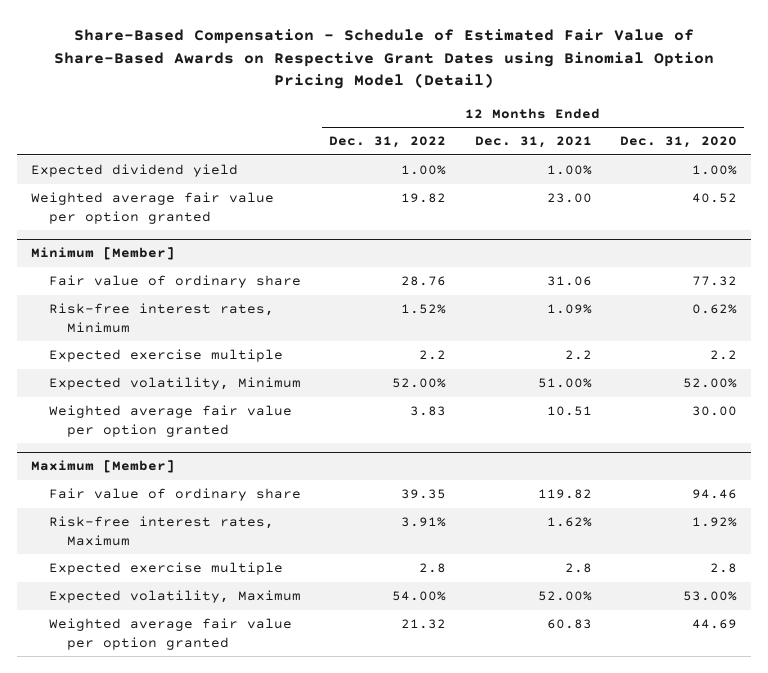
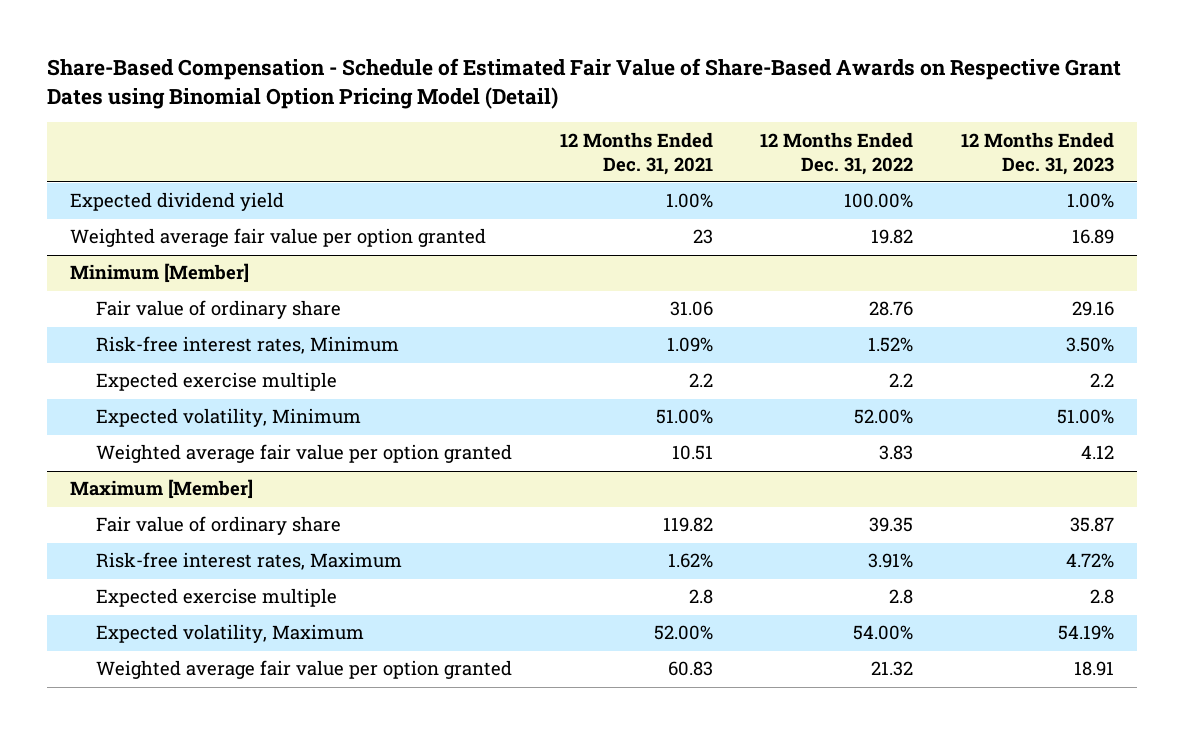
- | 12 Months Ended Dec. 31, 2022 | 12 Months Ended Dec. 31, 2021 | 12 Months Ended Dec. 31, 2020
+ | 12 Months Ended Dec. 31, 2021 | 12 Months Ended Dec. 31, 2022 | 12 Months Ended Dec. 31, 2023
- Expected dividend yield | 1.00% | 1.00% | 1.00%
- Weighted average fair value per option granted | 19.82 | 23.00 | 40.52
+ Expected dividend yield | 1.00% | 100.00% | 1.00%
+ Weighted average fair value per option granted | 23 | 19.82 | 16.89

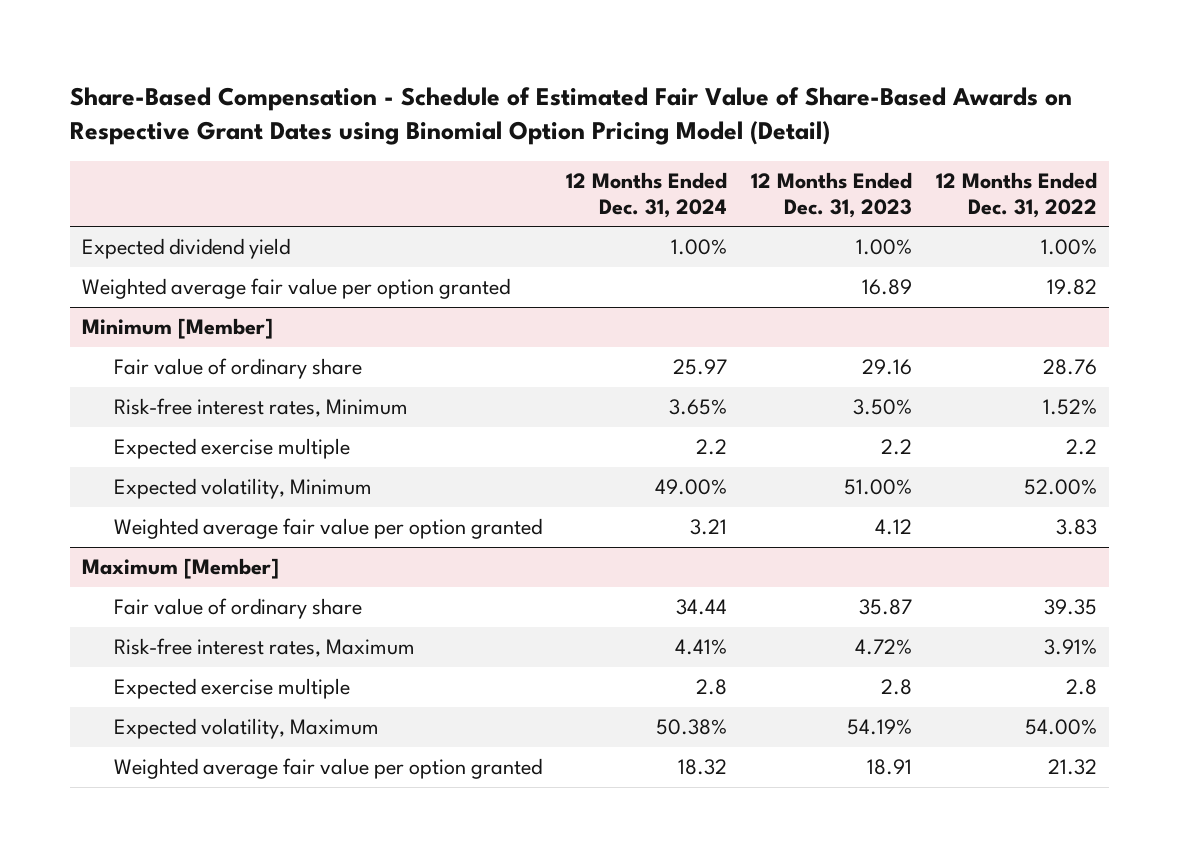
- | 12 Months Ended Dec. 31, 2021 | 12 Months Ended Dec. 31, 2022 | 12 Months Ended Dec. 31, 2023
+ | 12 Months Ended Dec. 31, 2024 | 12 Months Ended Dec. 31, 2023 | 12 Months Ended Dec. 31, 2022
- Expected dividend yield | 1.00% | 100.00% | 1.00%
+ Expected dividend yield | 1.00% | 1.00% | 1.00%

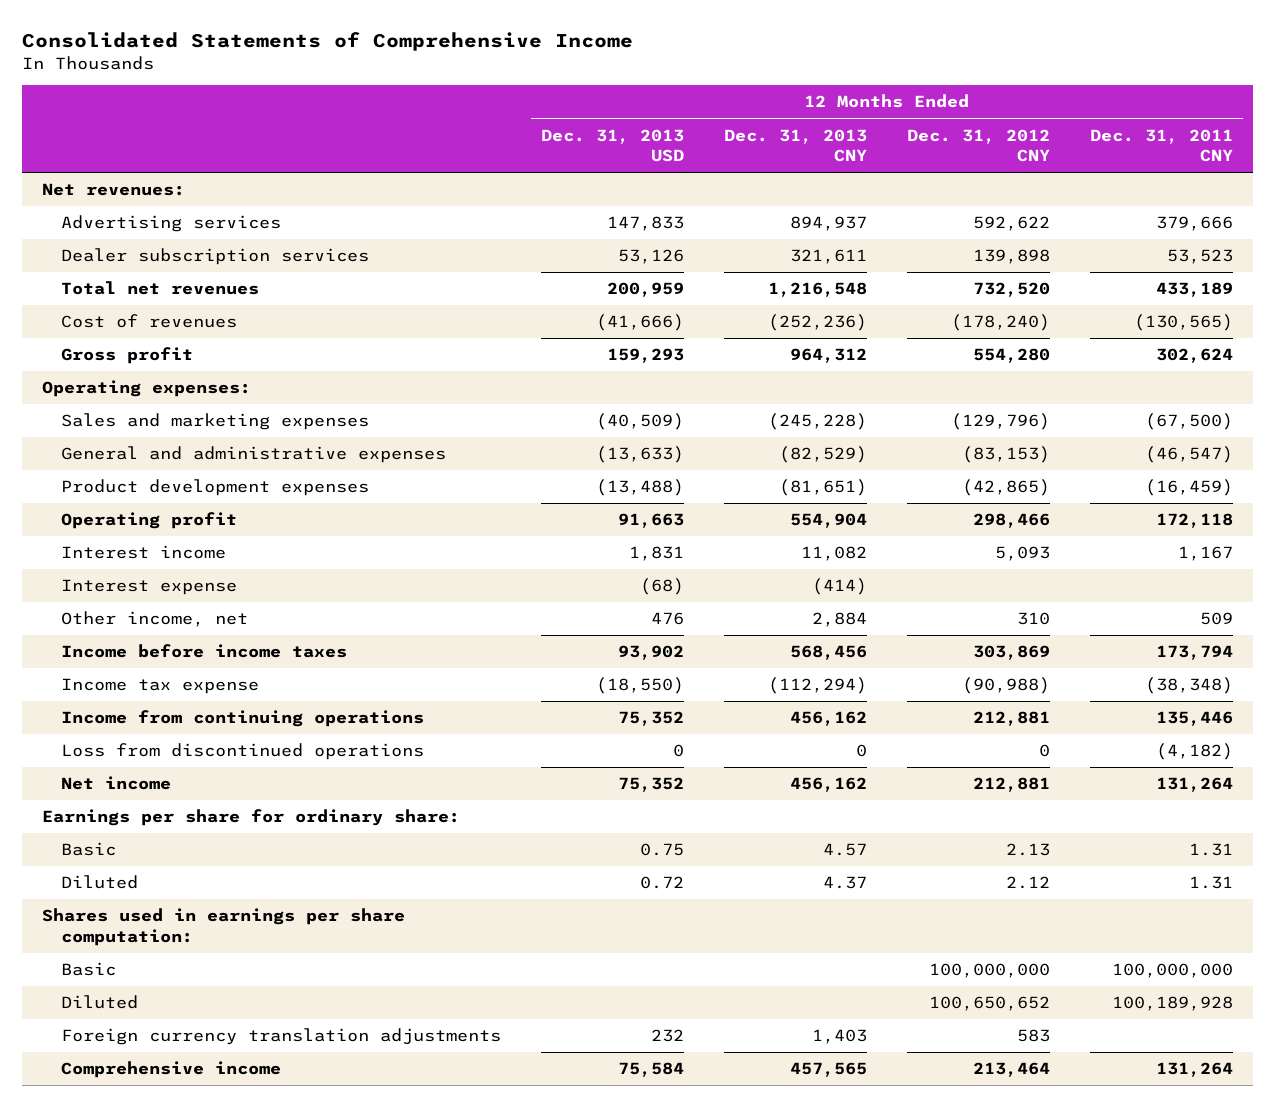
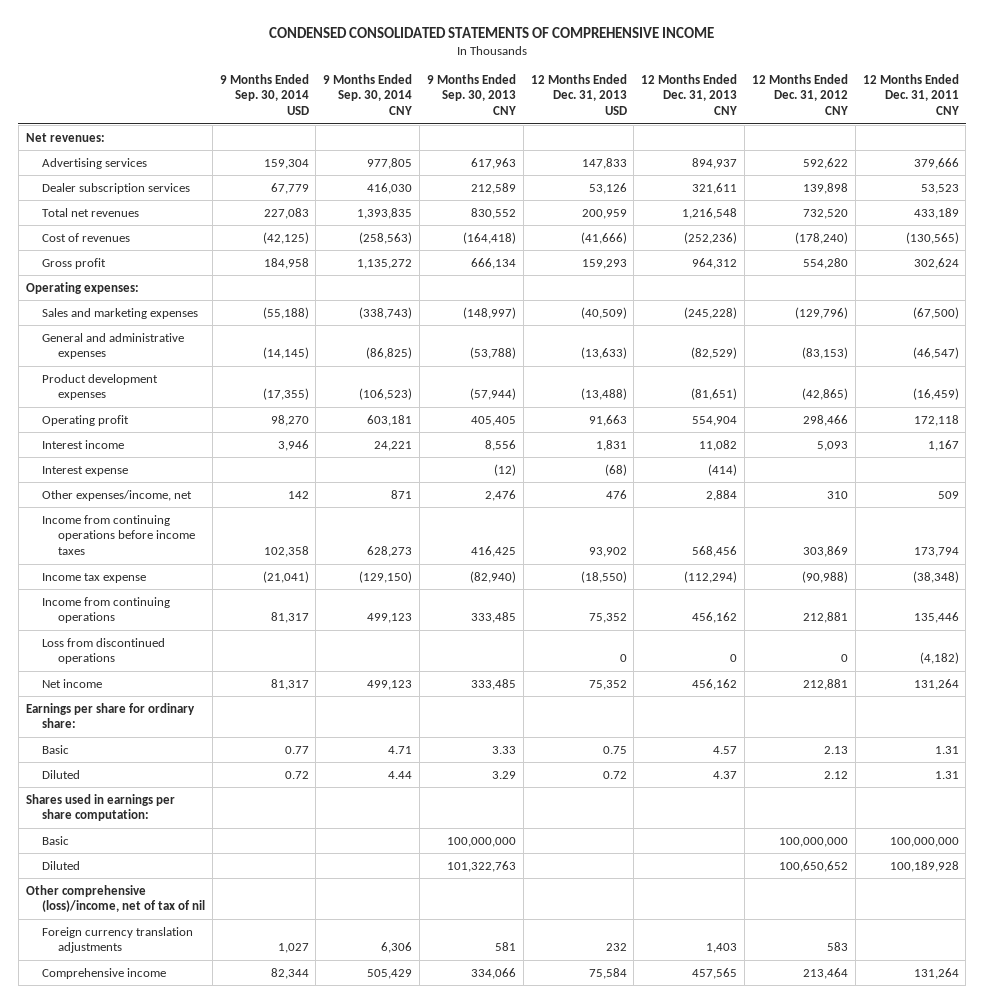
- Consolidated Statements of Comprehensive Income
+ CONDENSED CONSOLIDATED STATEMENTS OF COMPREHENSIVE INCOME
- | 12 Months Ended Dec. 31, 2013 USD | 12 Months Ended Dec. 31, 2013 CNY | 12 Months Ended Dec. 31, 2012 CNY | 12 Months Ended Dec. 31, 2011 CNY
+ | 9 Months Ended Sep. 30, 2014 USD | 9 Months Ended Sep. 30, 2014 CNY | 9 Months Ended Sep. 30, 2013 CNY | 12 Months Ended Dec. 31, 2013 USD | 12 Months Ended Dec. 31, 2013 CNY | 12 Months Ended Dec. 31, 2012 CNY | 12 Months Ended Dec. 31, 2011 CNY
- Other income, net | 476 | 2,884 | 310 | 509
- Income before income taxes | 93,902 | 568,456 | 303,869 | 173,794
+ Other expenses/income, net | 142 | 871 | 2,476 | 476 | 2,884 | 310 | 509
+ Income from continuing operations before income taxes | 102,358 | 628,273 | 416,425 | 93,902 | 568,456 | 303,869 | 173,794
+ Other comprehensive (loss)/income, net of tax of nil

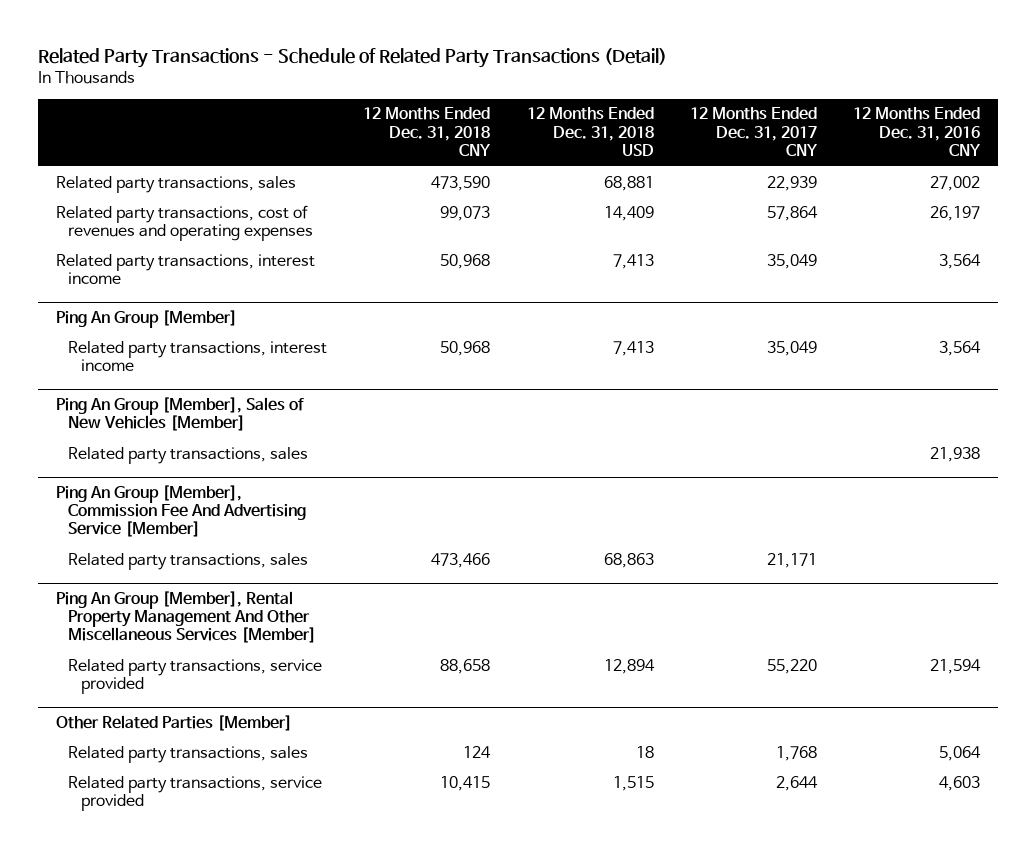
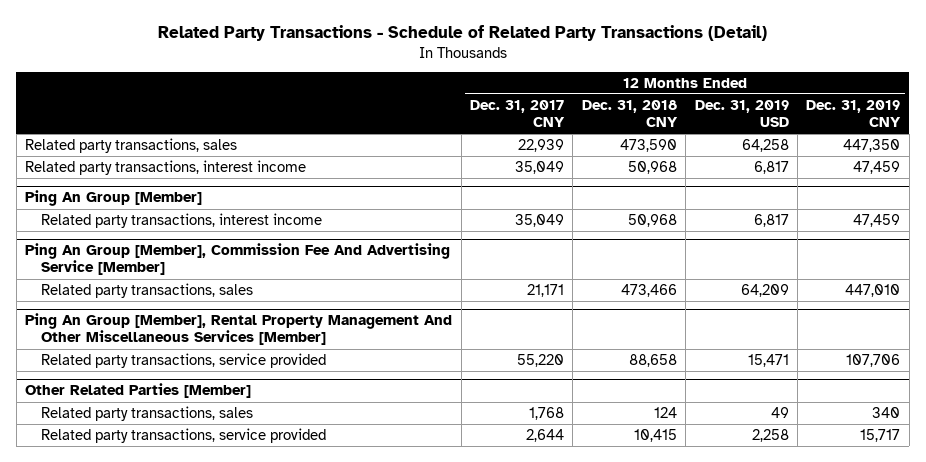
- | 12 Months Ended Dec. 31, 2018 CNY | 12 Months Ended Dec. 31, 2018 USD | 12 Months Ended Dec. 31, 2017 CNY | 12 Months Ended Dec. 31, 2016 CNY
+ | 12 Months Ended Dec. 31, 2017 CNY | 12 Months Ended Dec. 31, 2018 CNY | 12 Months Ended Dec. 31, 2019 USD | 12 Months Ended Dec. 31, 2019 CNY
- Related party transactions, cost of revenues and operating expenses | 99,073 | 14,409 | 57,864 | 26,197
- Ping An Group [Member], Sales of New Vehicles [Member]
- Related party transactions, sales | | | | 21,938

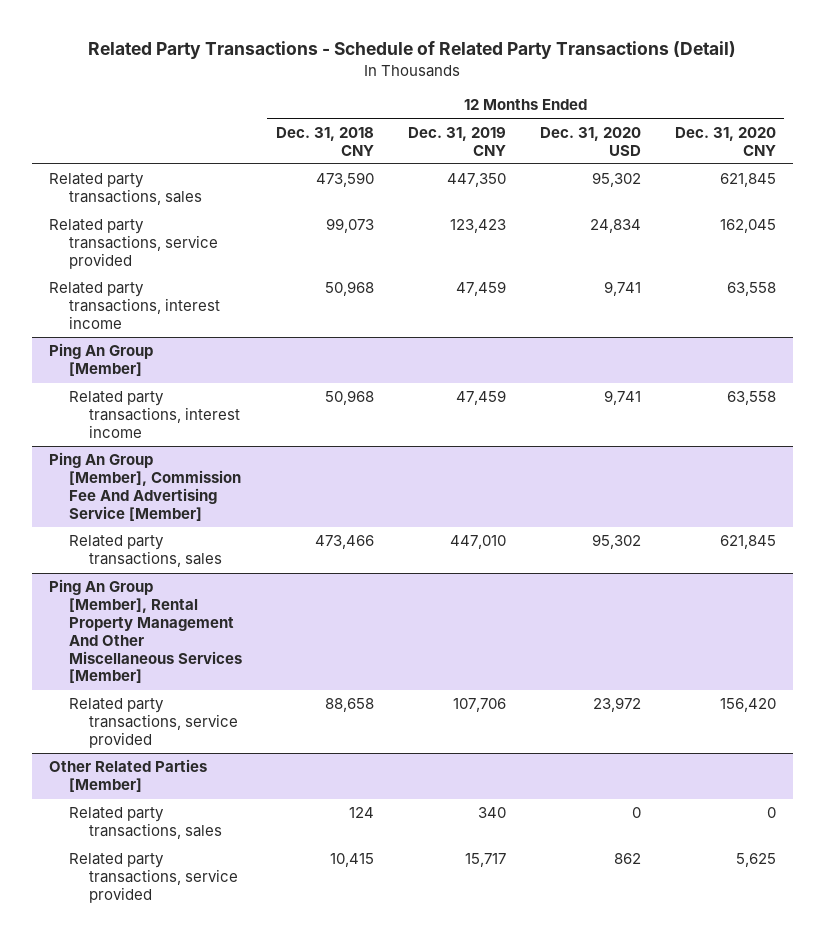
- | 12 Months Ended Dec. 31, 2017 CNY | 12 Months Ended Dec. 31, 2018 CNY | 12 Months Ended Dec. 31, 2019 USD | 12 Months Ended Dec. 31, 2019 CNY
+ | 12 Months Ended Dec. 31, 2018 CNY | 12 Months Ended Dec. 31, 2019 CNY | 12 Months Ended Dec. 31, 2020 USD | 12 Months Ended Dec. 31, 2020 CNY
+ Related party transactions, service provided | 99,073 | 123,423 | 24,834 | 162,045

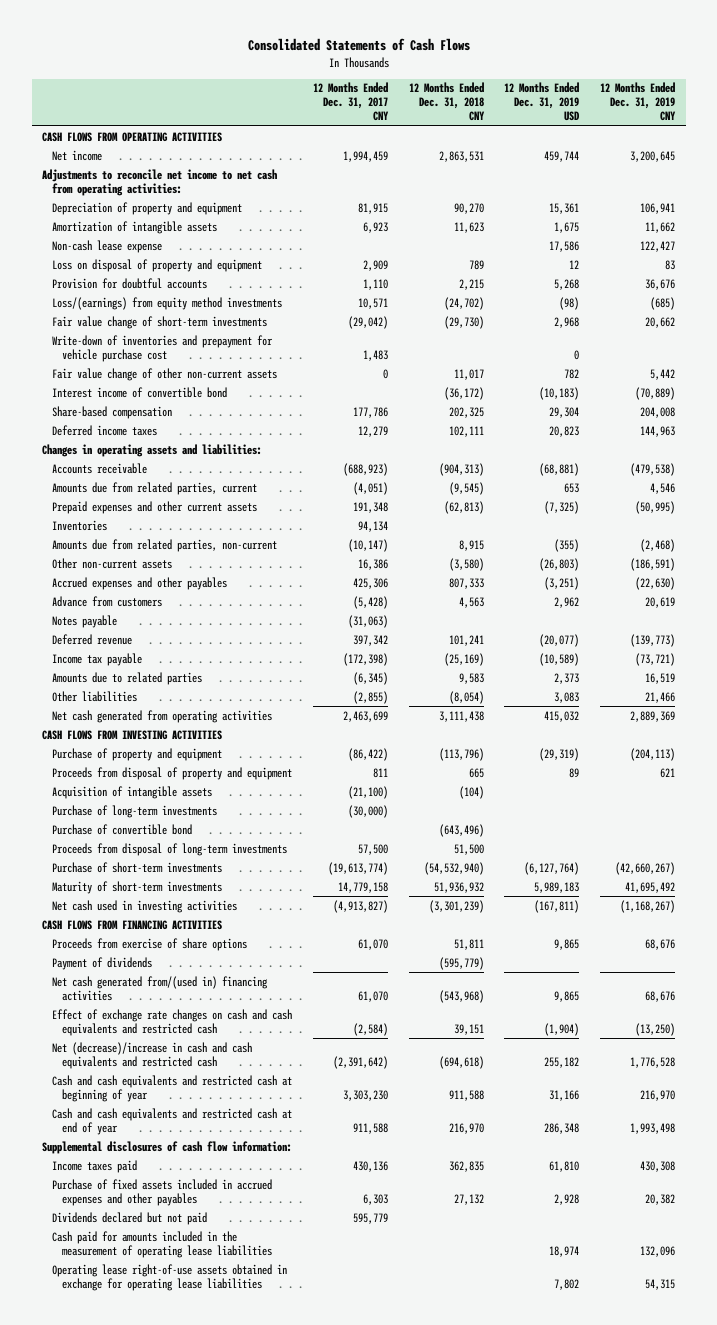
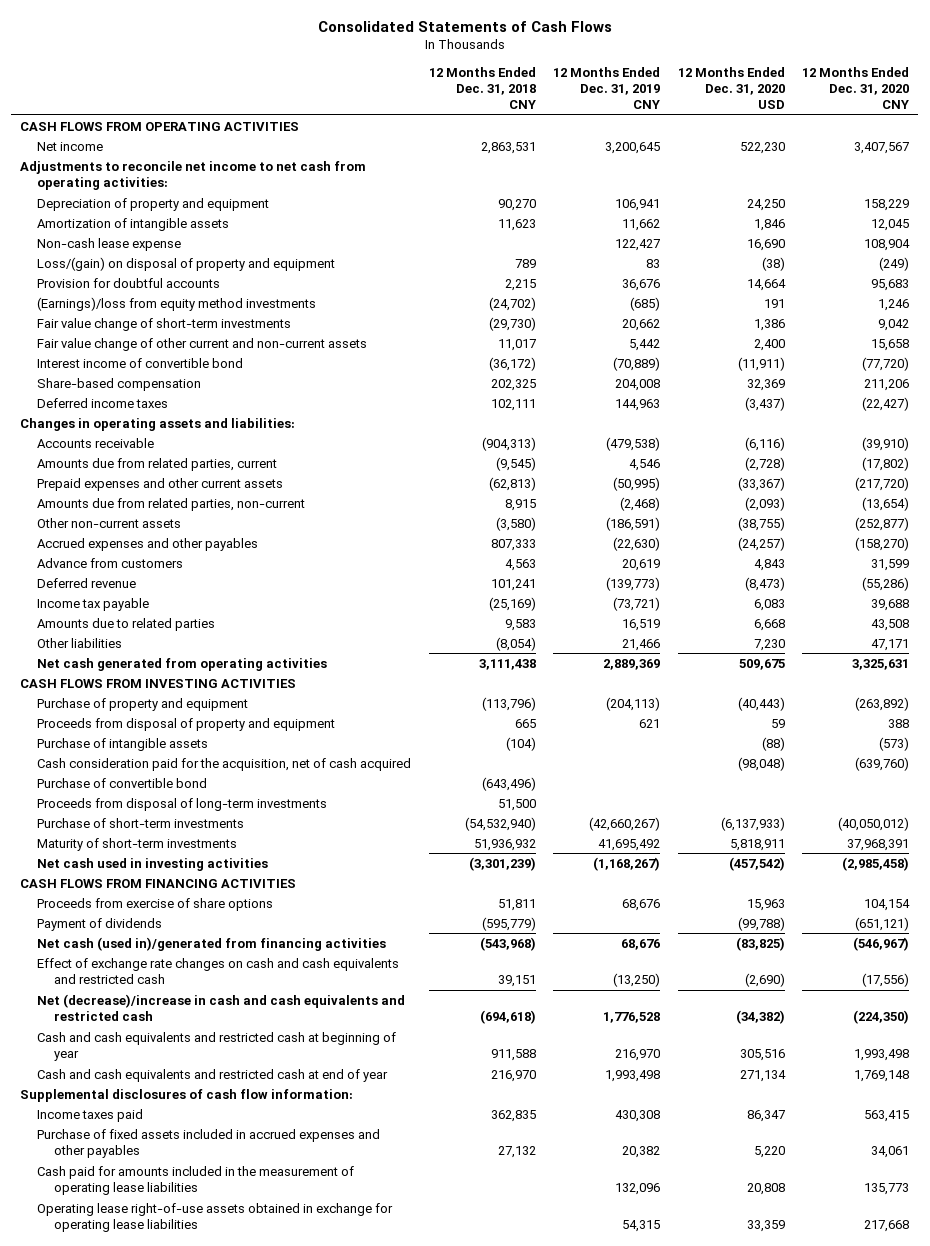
- | 12 Months Ended Dec. 31, 2017 CNY | 12 Months Ended Dec. 31, 2018 CNY | 12 Months Ended Dec. 31, 2019 USD | 12 Months Ended Dec. 31, 2019 CNY
+ | 12 Months Ended Dec. 31, 2018 CNY | 12 Months Ended Dec. 31, 2019 CNY | 12 Months Ended Dec. 31, 2020 USD | 12 Months Ended Dec. 31, 2020 CNY
- Loss on disposal of property and equipment | 2,909 | 789 | 12 | 83
+ Loss/(gain) on disposal of property and equipment | 789 | 83 | (38) | (249)
- Loss/(earnings) from equity method investments | 10,571 | (24,702) | (98) | (685)
+ (Earnings)/loss from equity method investments | (24,702) | (685) | 191 | 1,246
- Write-down of inventories and prepayment for vehicle purchase cost | 1,483 | | 0 |
- Fair value change of other non-current assets | 0 | 11,017 | 782 | 5,442
+ Fair value change of other current and non-current assets | 11,017 | 5,442 | 2,400 | 15,658
- Inventories | 94,134 | | |
- Notes payable | (31,063) | | |
- Acquisition of intangible assets | (21,100) | (104) | |
- Purchase of long-term investments | (30,000) | | |
+ Purchase of intangible assets | (104) | | (88) | (573)
+ Cash consideration paid for the acquisition, net of cash acquired | | | (98,048) | (639,760)
- Net cash generated from/(used in) financing activities | 61,070 | (543,968) | 9,865 | 68,676
+ Net cash (used in)/generated from financing activities | (543,968) | 68,676 | (83,825) | (546,967)
- Dividends declared but not paid | 595,779 | | |

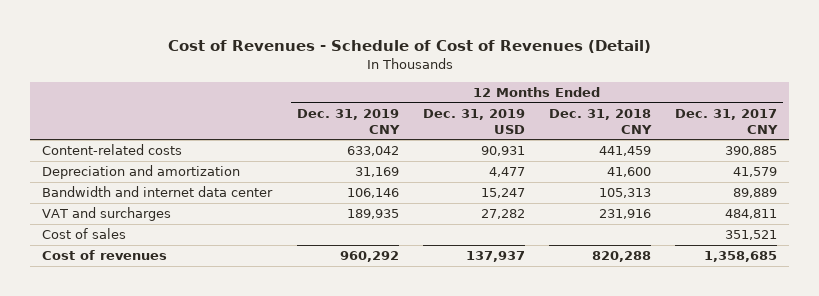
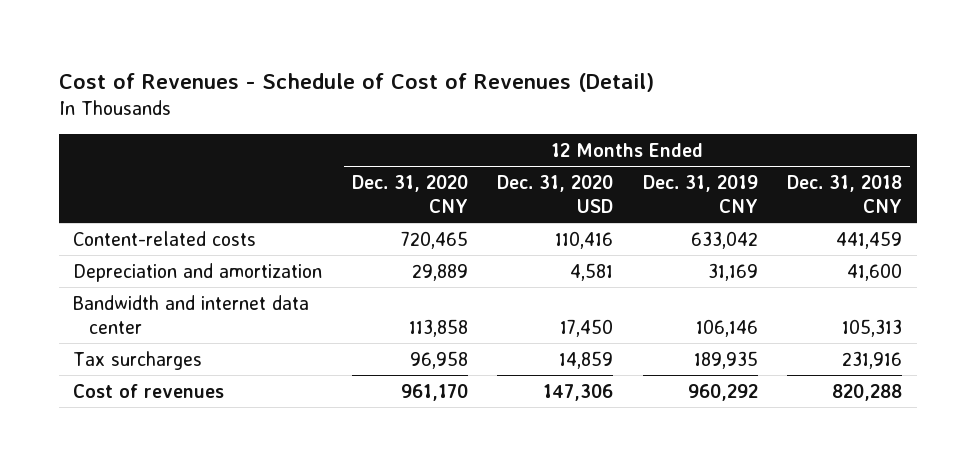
- | 12 Months Ended Dec. 31, 2019 CNY | 12 Months Ended Dec. 31, 2019 USD | 12 Months Ended Dec. 31, 2018 CNY | 12 Months Ended Dec. 31, 2017 CNY
+ | 12 Months Ended Dec. 31, 2020 CNY | 12 Months Ended Dec. 31, 2020 USD | 12 Months Ended Dec. 31, 2019 CNY | 12 Months Ended Dec. 31, 2018 CNY
- VAT and surcharges | 189,935 | 27,282 | 231,916 | 484,811
- Cost of sales | | | | 351,521
+ Tax surcharges | 96,958 | 14,859 | 189,935 | 231,916

